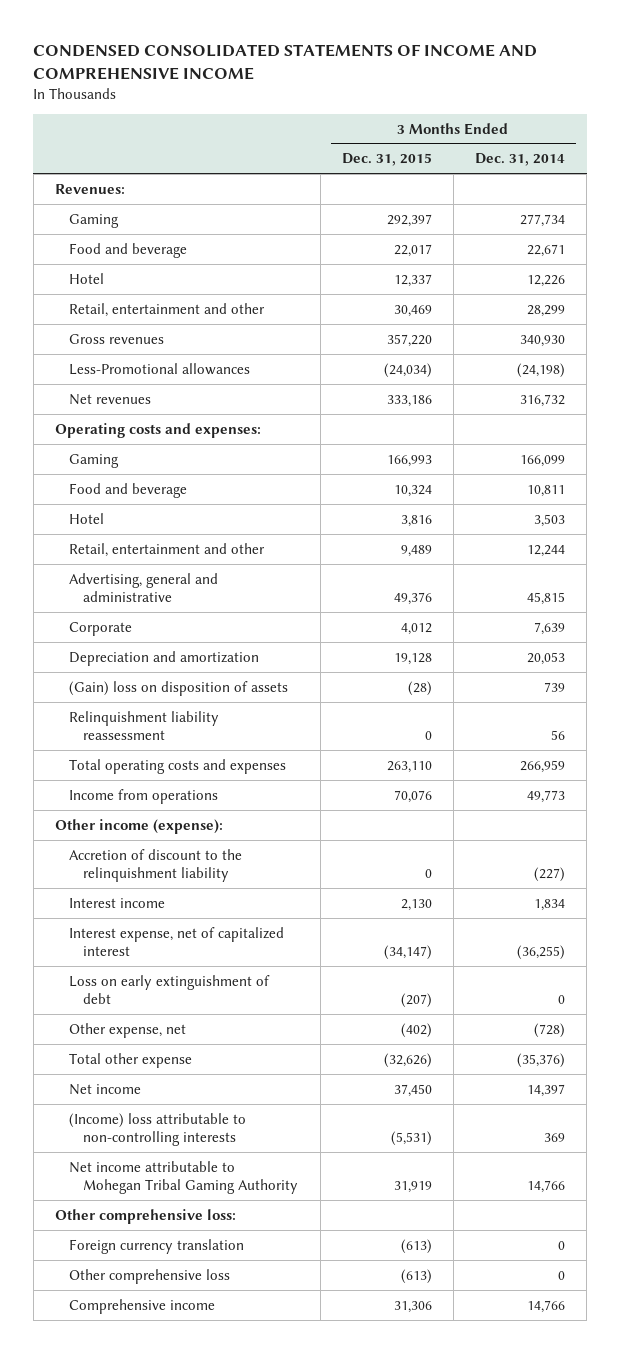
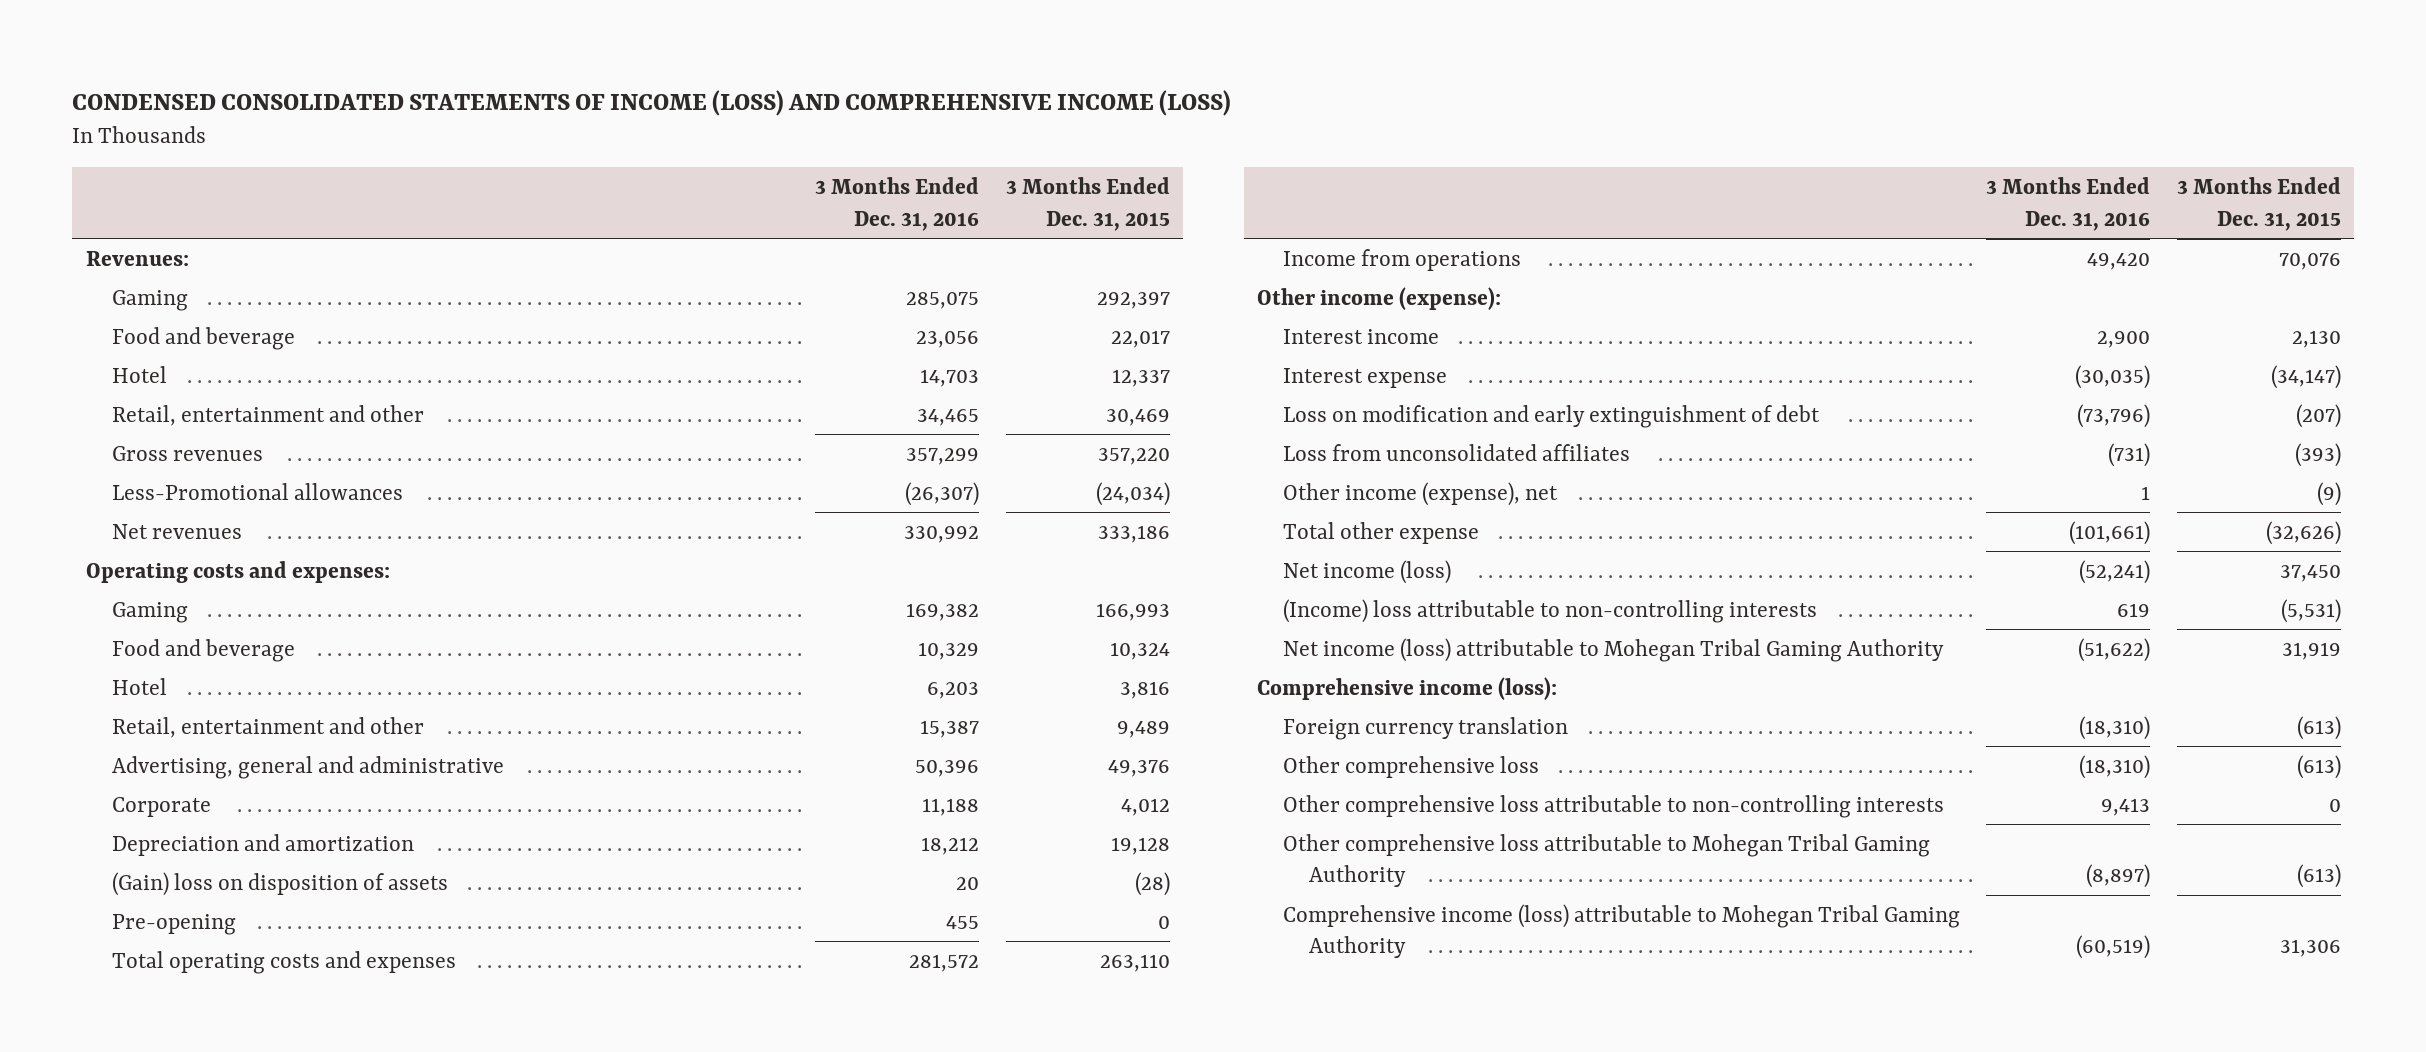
- CONDENSED CONSOLIDATED STATEMENTS OF INCOME AND COMPREHENSIVE INCOME
+ CONDENSED CONSOLIDATED STATEMENTS OF INCOME (LOSS) AND COMPREHENSIVE INCOME (LOSS)
- | 3 Months Ended Dec. 31, 2015 | 3 Months Ended Dec. 31, 2014
+ | 3 Months Ended Dec. 31, 2016 | 3 Months Ended Dec. 31, 2015
- Relinquishment liability reassessment | 0 | 56
+ Pre-opening | 455 | 0
- Accretion of discount to the relinquishment liability | 0 | (227)
- Interest expense, net of capitalized interest | (34,147) | (36,255)
- Loss on early extinguishment of debt | (207) | 0
- Other expense, net | (402) | (728)
+ Interest expense | (30,035) | (34,147)
+ Loss on modification and early extinguishment of debt | (73,796) | (207)
+ Loss from unconsolidated affiliates | (731) | (393)
+ Other income (expense), net | 1 | (9)
- Net income | 37,450 | 14,397
+ Net income (loss) | (52,241) | 37,450
- Net income attributable to Mohegan Tribal Gaming Authority | 31,919 | 14,766
- Other comprehensive loss:
+ Net income (loss) attributable to Mohegan Tribal Gaming Authority | (51,622) | 31,919
+ Comprehensive income (loss):
- Comprehensive income | 31,306 | 14,766
+ Other comprehensive loss attributable to non-controlling interests | 9,413 | 0
+ Other comprehensive loss attributable to Mohegan Tribal Gaming Authority | (8,897) | (613)
+ Comprehensive income (loss) attributable to Mohegan Tribal Gaming Authority | (60,519) | 31,306

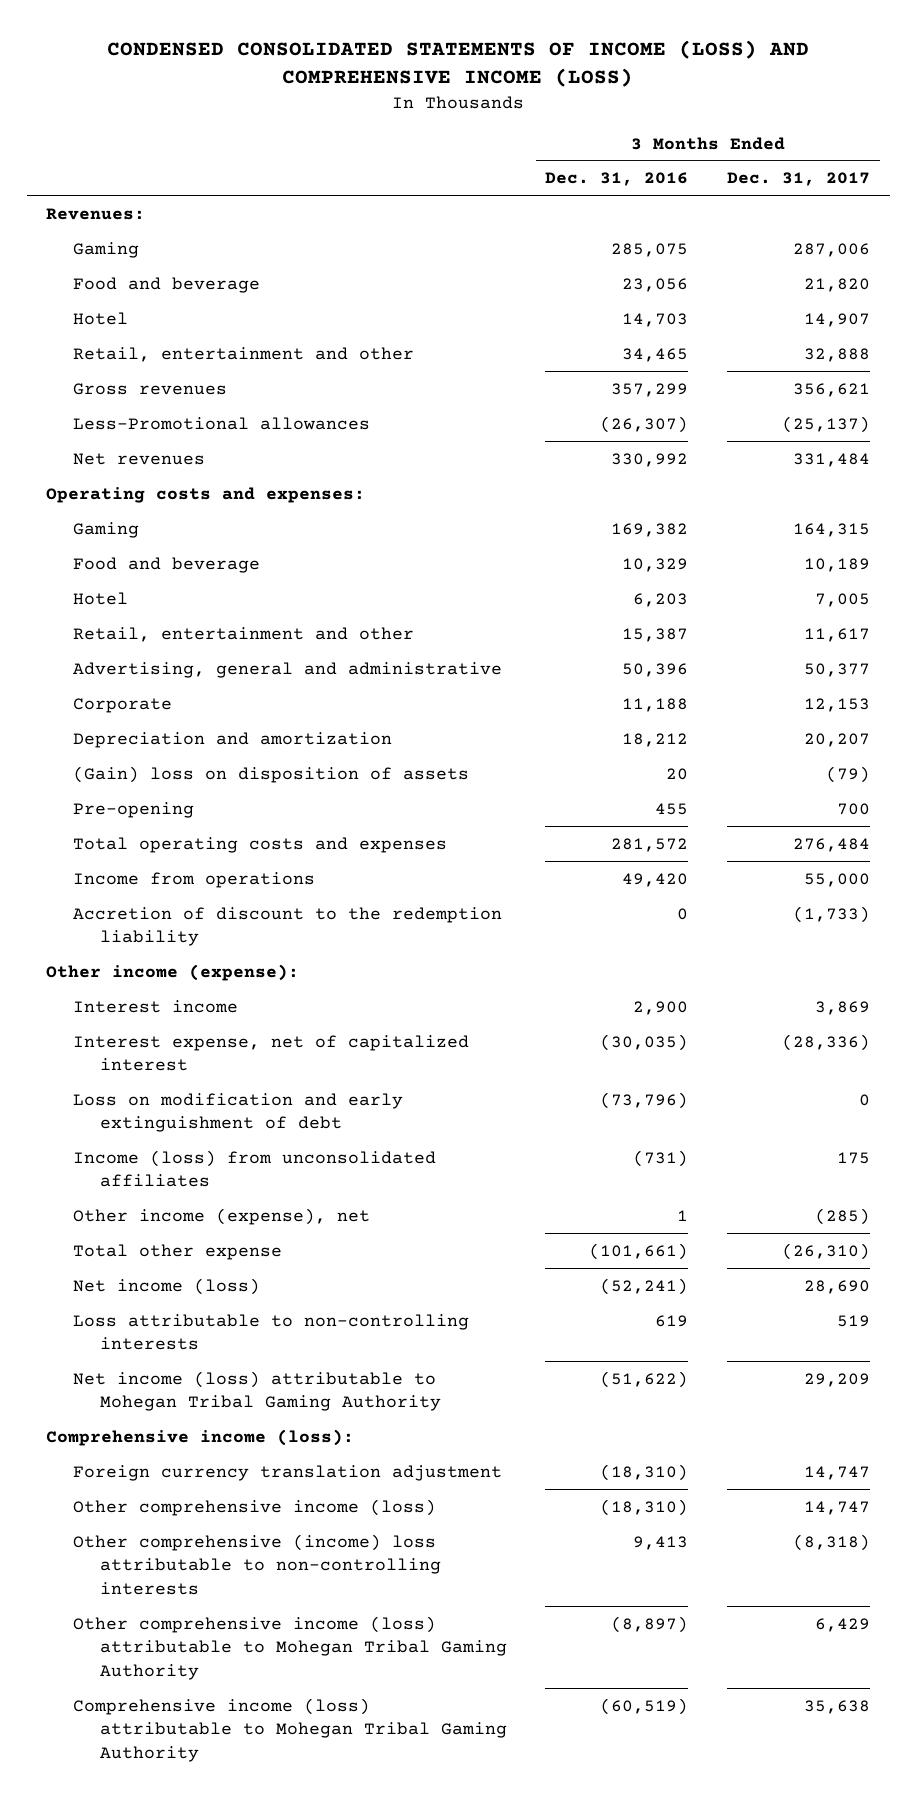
- | 3 Months Ended Dec. 31, 2016 | 3 Months Ended Dec. 31, 2015
+ | 3 Months Ended Dec. 31, 2016 | 3 Months Ended Dec. 31, 2017
+ Accretion of discount to the redemption liability | 0 | (1,733)
- Interest expense | (30,035) | (34,147)
+ Interest expense, net of capitalized interest | (30,035) | (28,336)
- Loss from unconsolidated affiliates | (731) | (393)
+ Income (loss) from unconsolidated affiliates | (731) | 175
- (Income) loss attributable to non-controlling interests | 619 | (5,531)
+ Loss attributable to non-controlling interests | 619 | 519
- Foreign currency translation | (18,310) | (613)
- Other comprehensive loss | (18,310) | (613)
- Other comprehensive loss attributable to non-controlling interests | 9,413 | 0
- Other comprehensive loss attributable to Mohegan Tribal Gaming Authority | (8,897) | (613)
+ Foreign currency translation adjustment | (18,310) | 14,747
+ Other comprehensive income (loss) | (18,310) | 14,747
+ Other comprehensive (income) loss attributable to non-controlling interests | 9,413 | (8,318)
+ Other comprehensive income (loss) attributable to Mohegan Tribal Gaming Authority | (8,897) | 6,429

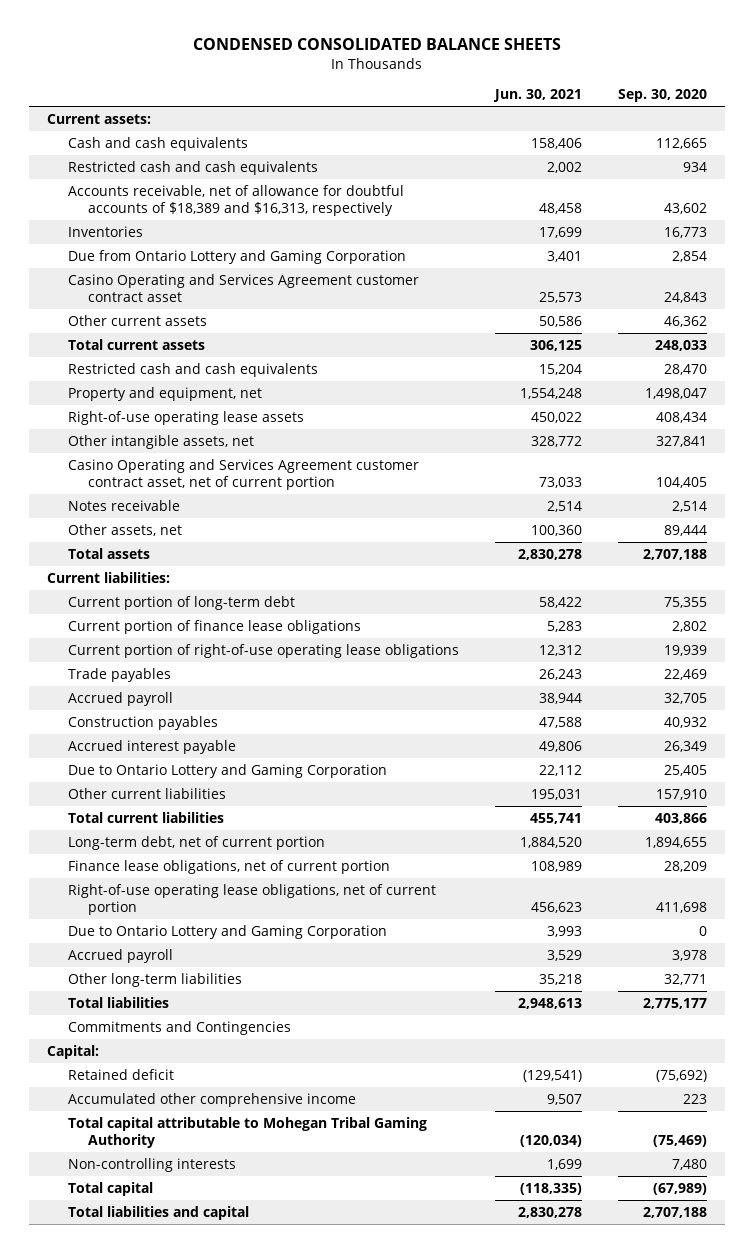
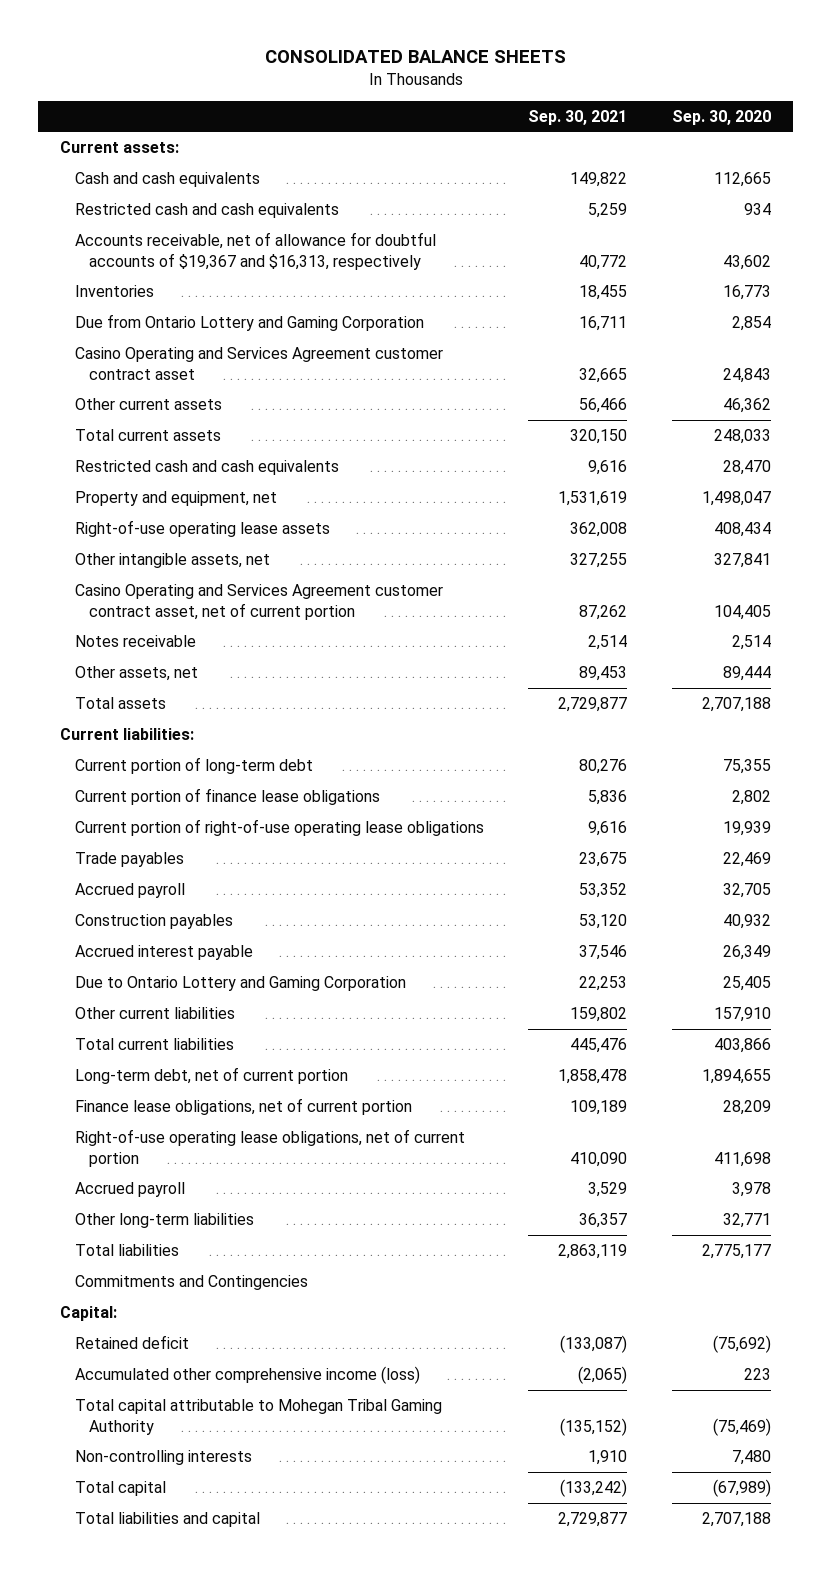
- CONDENSED CONSOLIDATED BALANCE SHEETS
+ CONSOLIDATED BALANCE SHEETS
- | Jun. 30, 2021 | Sep. 30, 2020
+ | Sep. 30, 2021 | Sep. 30, 2020
- Accounts receivable, net of allowance for doubtful accounts of $18,389 and $16,313, respectively | 48,458 | 43,602
+ Accounts receivable, net of allowance for doubtful accounts of $19,367 and $16,313, respectively | 40,772 | 43,602
- Due to Ontario Lottery and Gaming Corporation | 3,993 | 0
- Accumulated other comprehensive income | 9,507 | 223
+ Accumulated other comprehensive income (loss) | (2,065) | 223

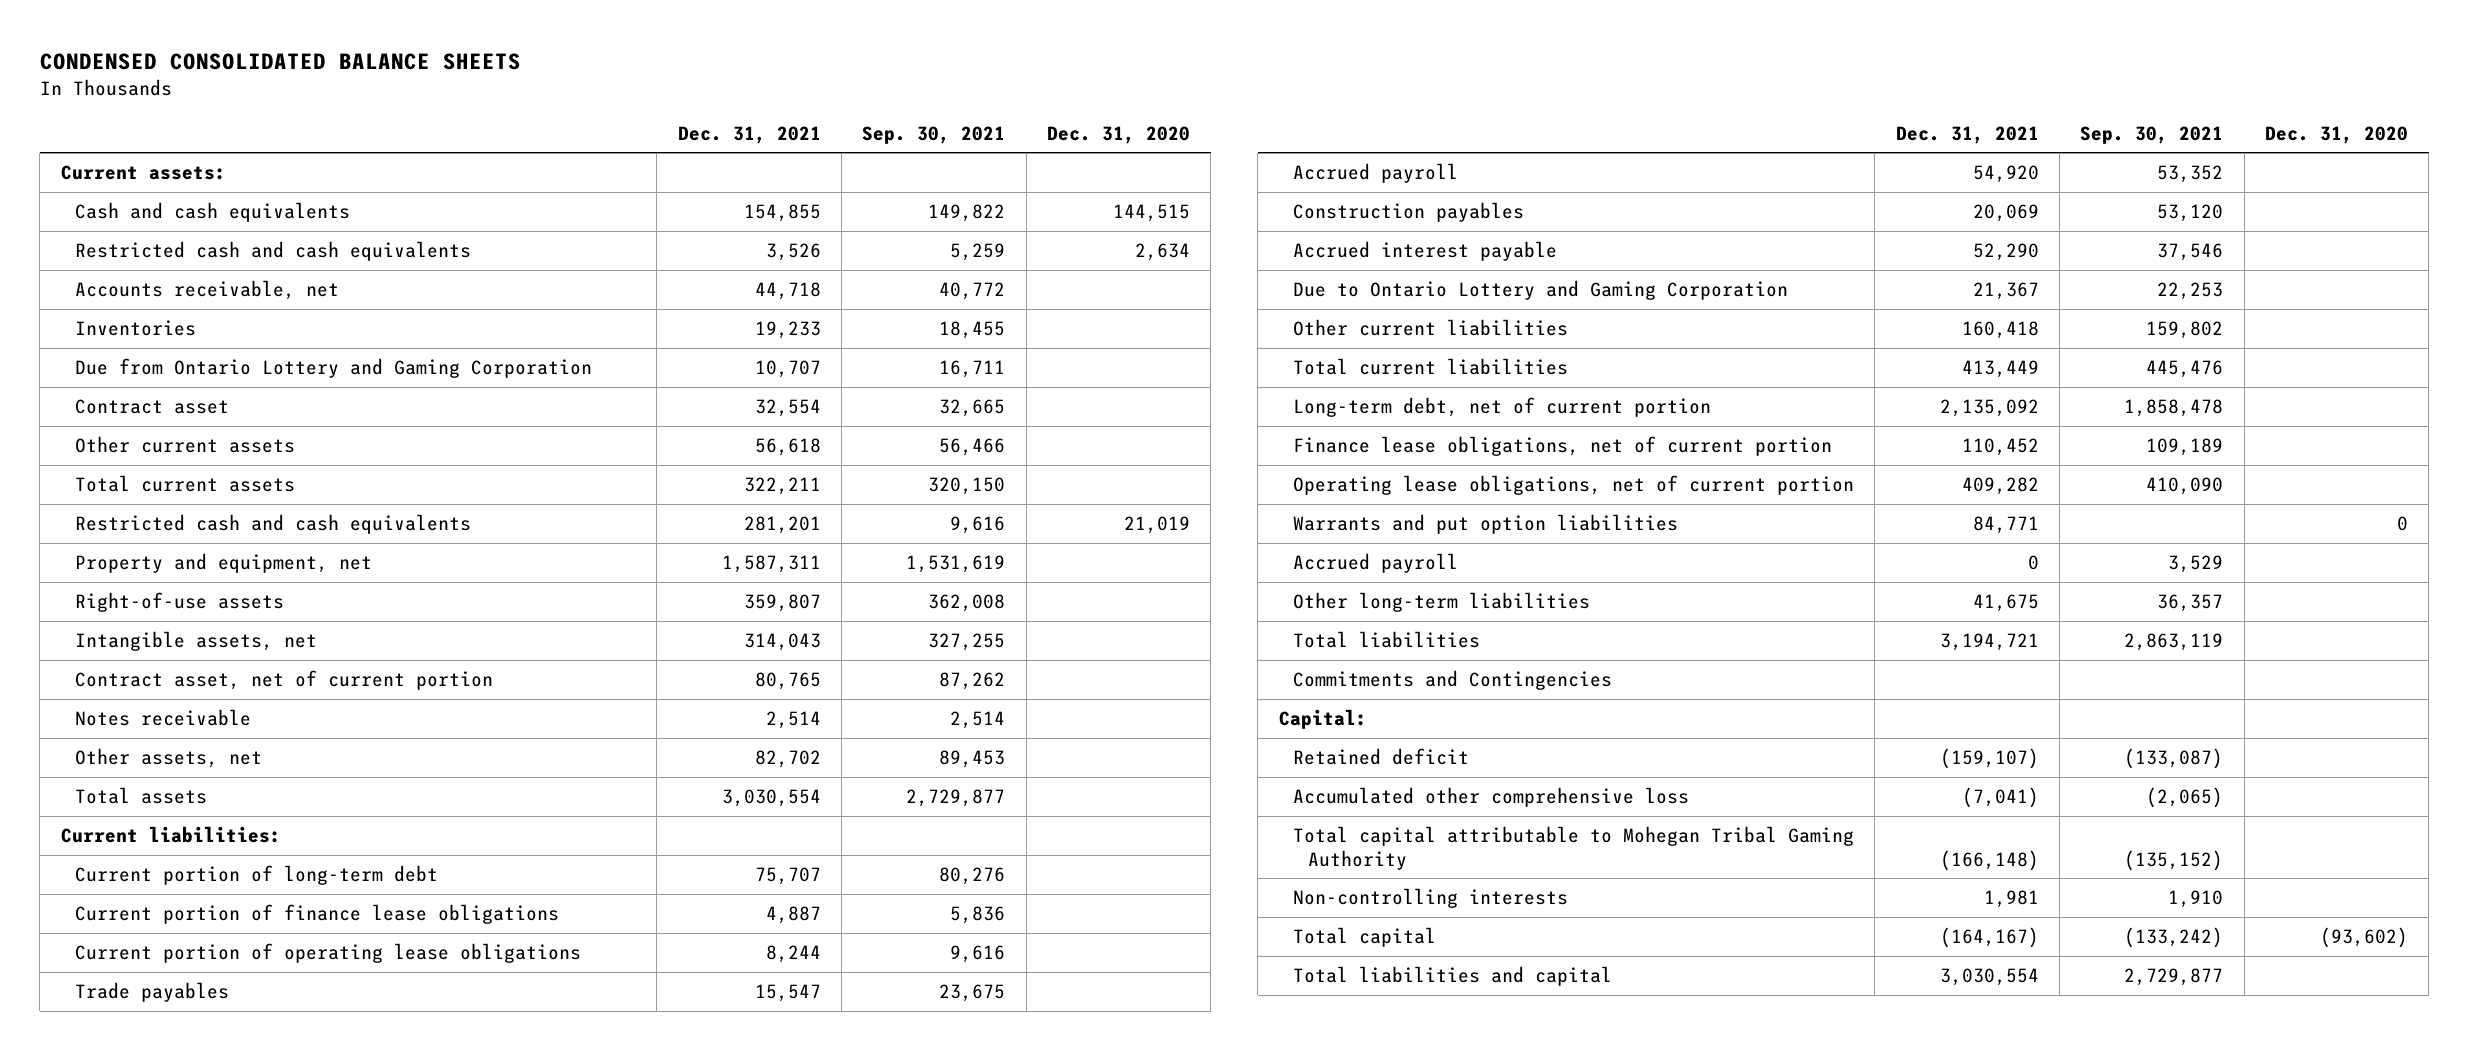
- CONSOLIDATED BALANCE SHEETS
+ CONDENSED CONSOLIDATED BALANCE SHEETS
- | Sep. 30, 2021 | Sep. 30, 2020
+ | Dec. 31, 2021 | Sep. 30, 2021 | Dec. 31, 2020
- Accounts receivable, net of allowance for doubtful accounts of $19,367 and $16,313, respectively | 40,772 | 43,602
+ Accounts receivable, net | 44,718 | 40,772 |
- Casino Operating and Services Agreement customer contract asset | 32,665 | 24,843
+ Contract asset | 32,554 | 32,665 |
- Right-of-use operating lease assets | 362,008 | 408,434
- Other intangible assets, net | 327,255 | 327,841
- Casino Operating and Services Agreement customer contract asset, net of current portion | 87,262 | 104,405
+ Right-of-use assets | 359,807 | 362,008 |
+ Intangible assets, net | 314,043 | 327,255 |
+ Contract asset, net of current portion | 80,765 | 87,262 |
- Current portion of right-of-use operating lease obligations | 9,616 | 19,939
+ Current portion of operating lease obligations | 8,244 | 9,616 |
- Right-of-use operating lease obligations, net of current portion | 410,090 | 411,698
+ Operating lease obligations, net of current portion | 409,282 | 410,090 |
+ Warrants and put option liabilities | 84,771 | | 0
- Accumulated other comprehensive income (loss) | (2,065) | 223
+ Accumulated other comprehensive loss | (7,041) | (2,065) |

